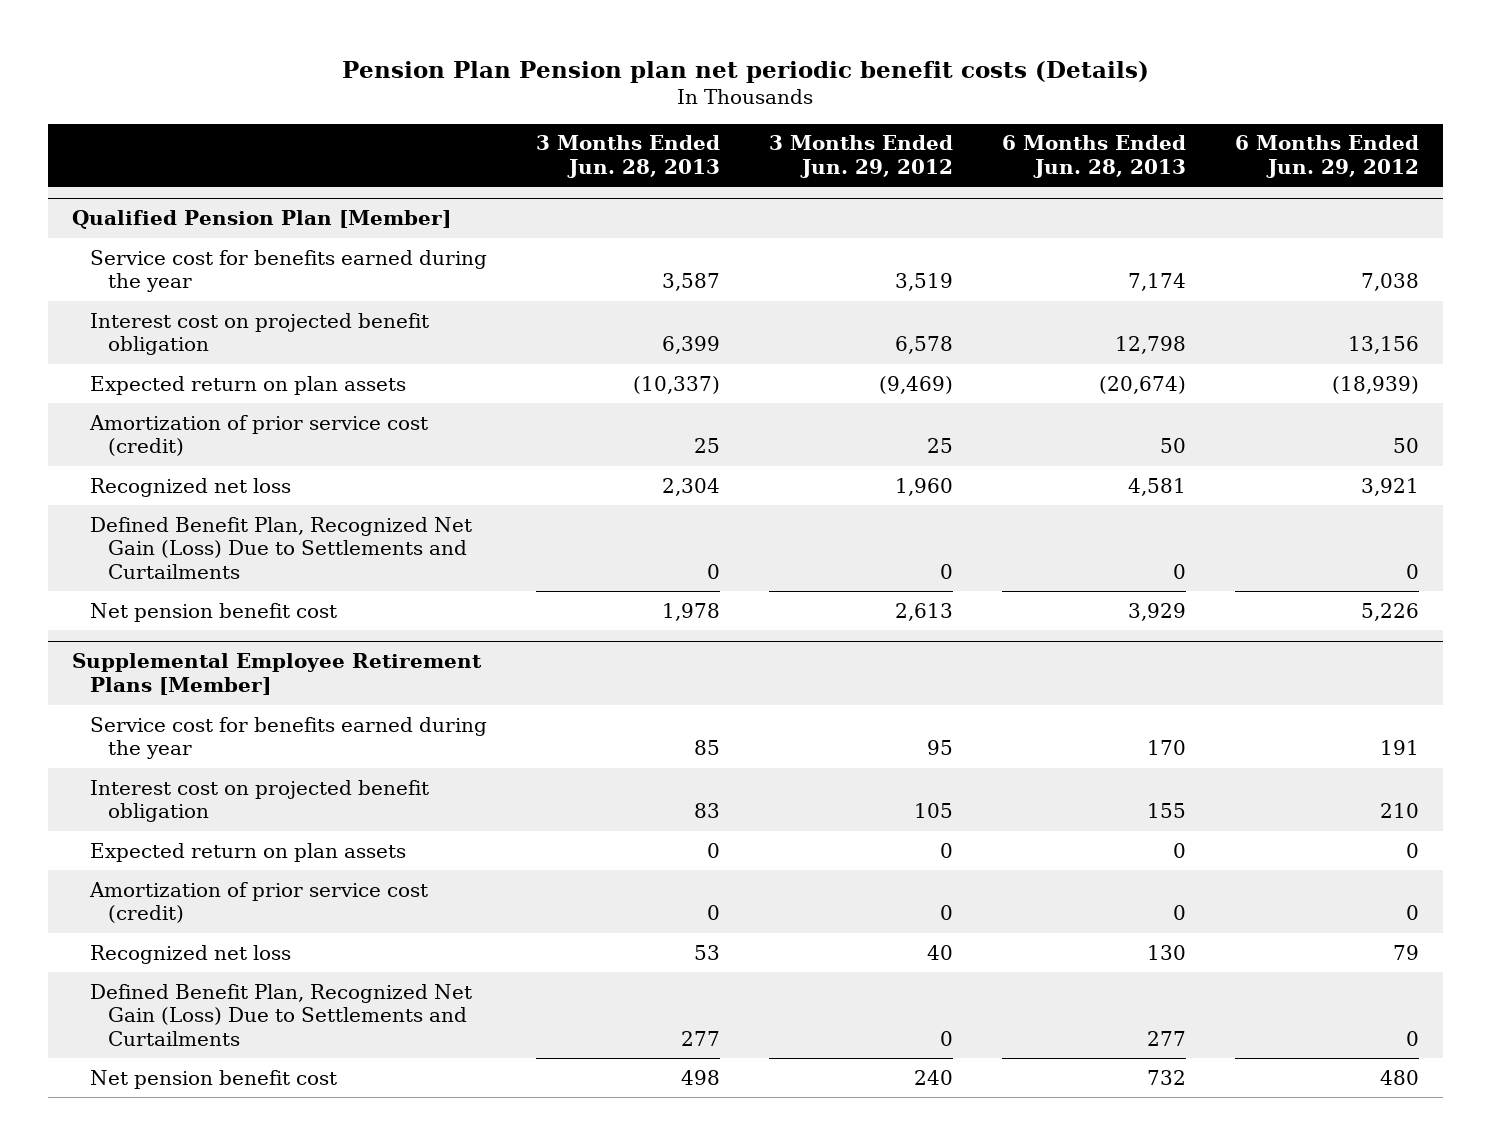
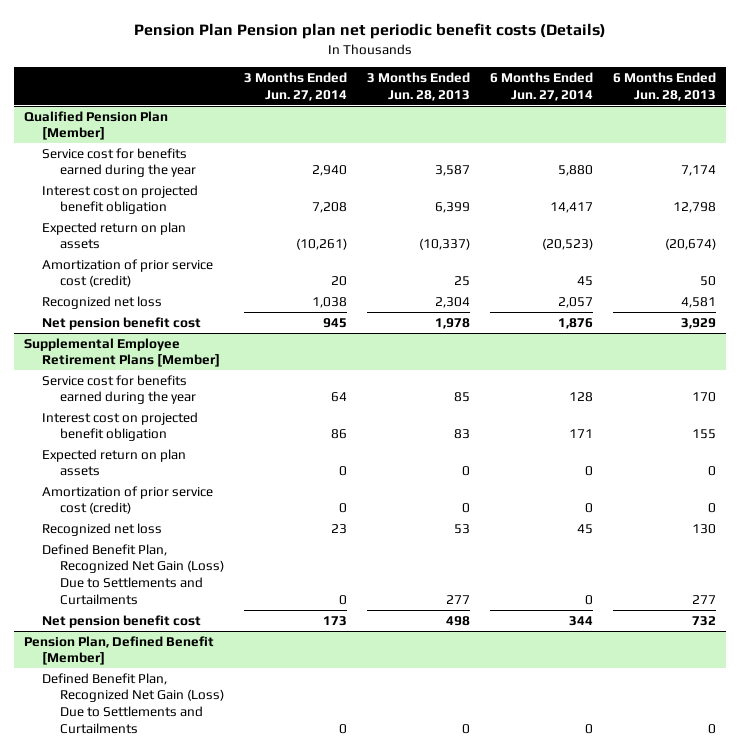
- | 3 Months Ended Jun. 28, 2013 | 3 Months Ended Jun. 29, 2012 | 6 Months Ended Jun. 28, 2013 | 6 Months Ended Jun. 29, 2012
+ | 3 Months Ended Jun. 27, 2014 | 3 Months Ended Jun. 28, 2013 | 6 Months Ended Jun. 27, 2014 | 6 Months Ended Jun. 28, 2013
@ Qualified Pension Plan [Member]
- Defined Benefit Plan, Recognized Net Gain (Loss) Due to Settlements and Curtailments | 0 | 0 | 0 | 0
+ Pension Plan, Defined Benefit [Member]
+ Defined Benefit Plan, Recognized Net Gain (Loss) Due to Settlements and Curtailments | 0 | 0 | 0 | 0

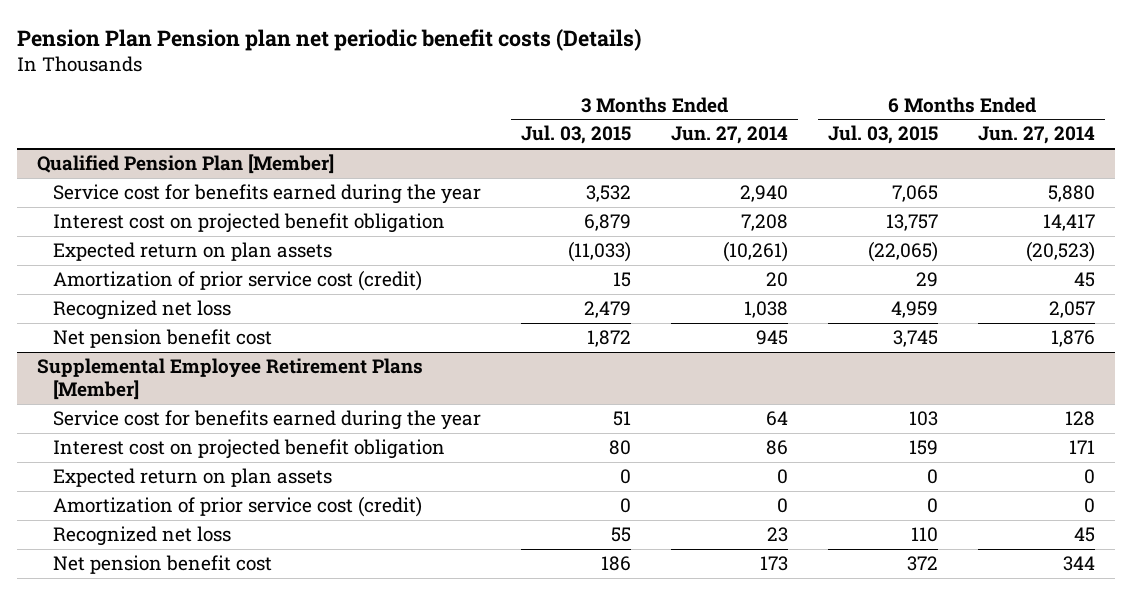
- | 3 Months Ended Jun. 27, 2014 | 3 Months Ended Jun. 28, 2013 | 6 Months Ended Jun. 27, 2014 | 6 Months Ended Jun. 28, 2013
+ | 3 Months Ended Jul. 03, 2015 | 3 Months Ended Jun. 27, 2014 | 6 Months Ended Jul. 03, 2015 | 6 Months Ended Jun. 27, 2014
@ Supplemental Employee Retirement Plans [Member]
- Defined Benefit Plan, Recognized Net Gain (Loss) Due to Settlements and Curtailments | 0 | 277 | 0 | 277
- Pension Plan, Defined Benefit [Member]
- Defined Benefit Plan, Recognized Net Gain (Loss) Due to Settlements and Curtailments | 0 | 0 | 0 | 0

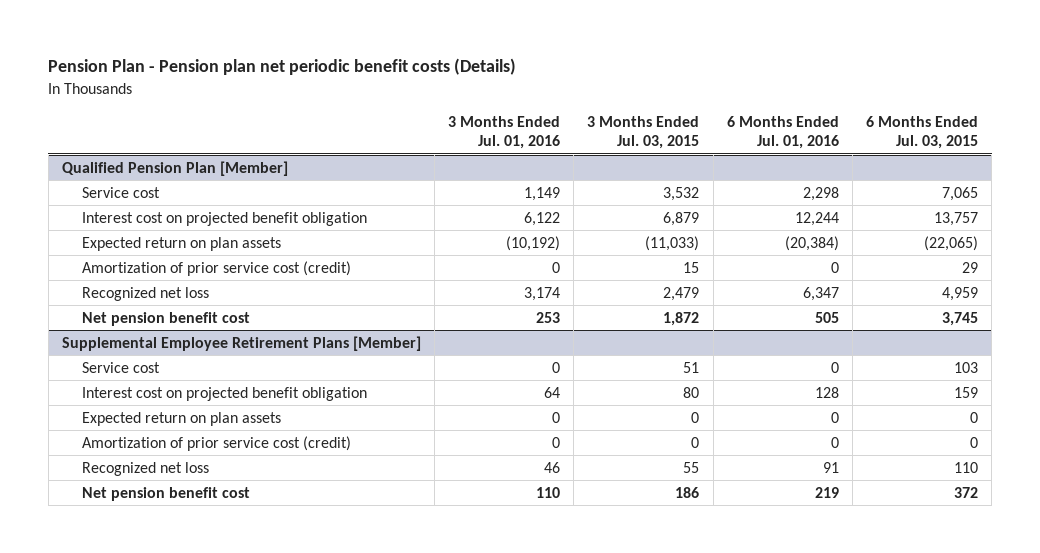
- Pension Plan Pension plan net periodic benefit costs (Details)
+ Pension Plan - Pension plan net periodic benefit costs (Details)
- | 3 Months Ended Jul. 03, 2015 | 3 Months Ended Jun. 27, 2014 | 6 Months Ended Jul. 03, 2015 | 6 Months Ended Jun. 27, 2014
+ | 3 Months Ended Jul. 01, 2016 | 3 Months Ended Jul. 03, 2015 | 6 Months Ended Jul. 01, 2016 | 6 Months Ended Jul. 03, 2015
@ Qualified Pension Plan [Member]
- Service cost for benefits earned during the year | 3,532 | 2,940 | 7,065 | 5,880
+ Service cost | 1,149 | 3,532 | 2,298 | 7,065
@ Supplemental Employee Retirement Plans [Member]
- Service cost for benefits earned during the year | 51 | 64 | 103 | 128
+ Service cost | 0 | 51 | 0 | 103

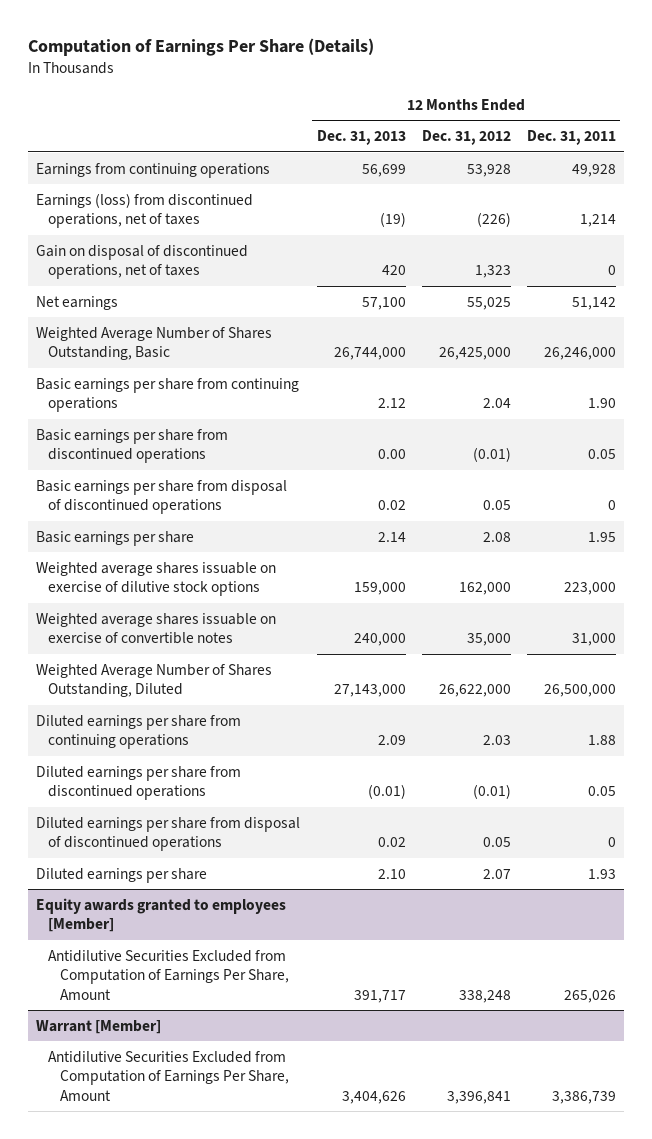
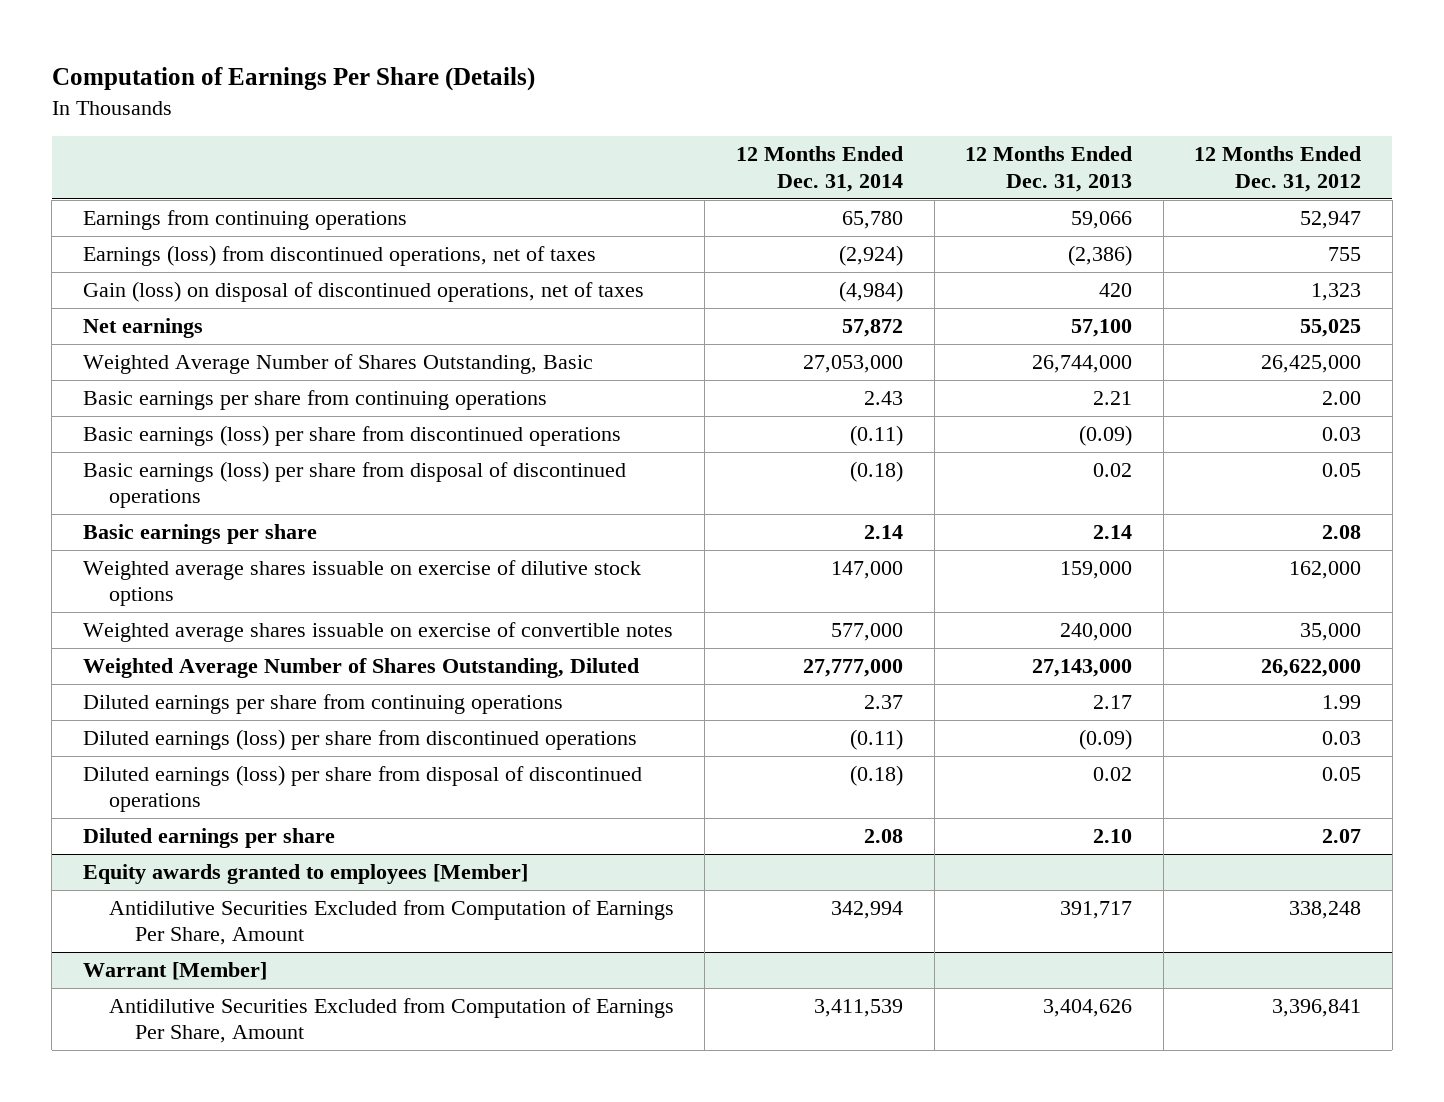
- | 12 Months Ended Dec. 31, 2013 | 12 Months Ended Dec. 31, 2012 | 12 Months Ended Dec. 31, 2011
+ | 12 Months Ended Dec. 31, 2014 | 12 Months Ended Dec. 31, 2013 | 12 Months Ended Dec. 31, 2012
- Earnings from continuing operations | 56,699 | 53,928 | 49,928
- Earnings (loss) from discontinued operations, net of taxes | (19) | (226) | 1,214
- Gain on disposal of discontinued operations, net of taxes | 420 | 1,323 | 0
+ Earnings from continuing operations | 65,780 | 59,066 | 52,947
+ Earnings (loss) from discontinued operations, net of taxes | (2,924) | (2,386) | 755
+ Gain (loss) on disposal of discontinued operations, net of taxes | (4,984) | 420 | 1,323
- Basic earnings per share from continuing operations | 2.12 | 2.04 | 1.90
- Basic earnings per share from discontinued operations | 0.00 | (0.01) | 0.05
- Basic earnings per share from disposal of discontinued operations | 0.02 | 0.05 | 0
+ Basic earnings per share from continuing operations | 2.43 | 2.21 | 2.00
+ Basic earnings (loss) per share from discontinued operations | (0.11) | (0.09) | 0.03
+ Basic earnings (loss) per share from disposal of discontinued operations | (0.18) | 0.02 | 0.05
- Diluted earnings per share from continuing operations | 2.09 | 2.03 | 1.88
- Diluted earnings per share from discontinued operations | (0.01) | (0.01) | 0.05
- Diluted earnings per share from disposal of discontinued operations | 0.02 | 0.05 | 0
+ Diluted earnings per share from continuing operations | 2.37 | 2.17 | 1.99
+ Diluted earnings (loss) per share from discontinued operations | (0.11) | (0.09) | 0.03
+ Diluted earnings (loss) per share from disposal of discontinued operations | (0.18) | 0.02 | 0.05

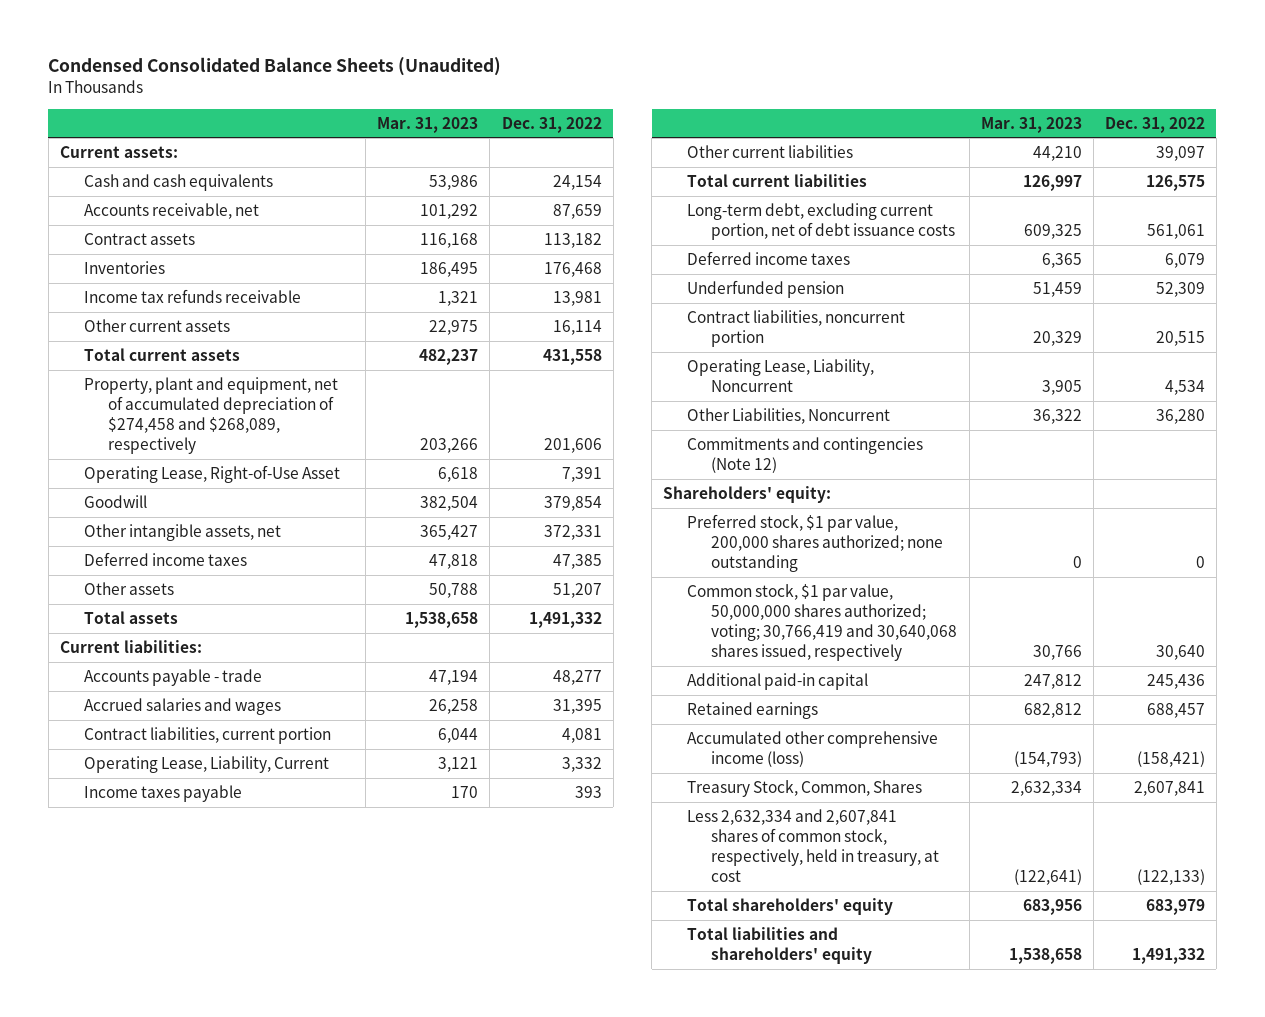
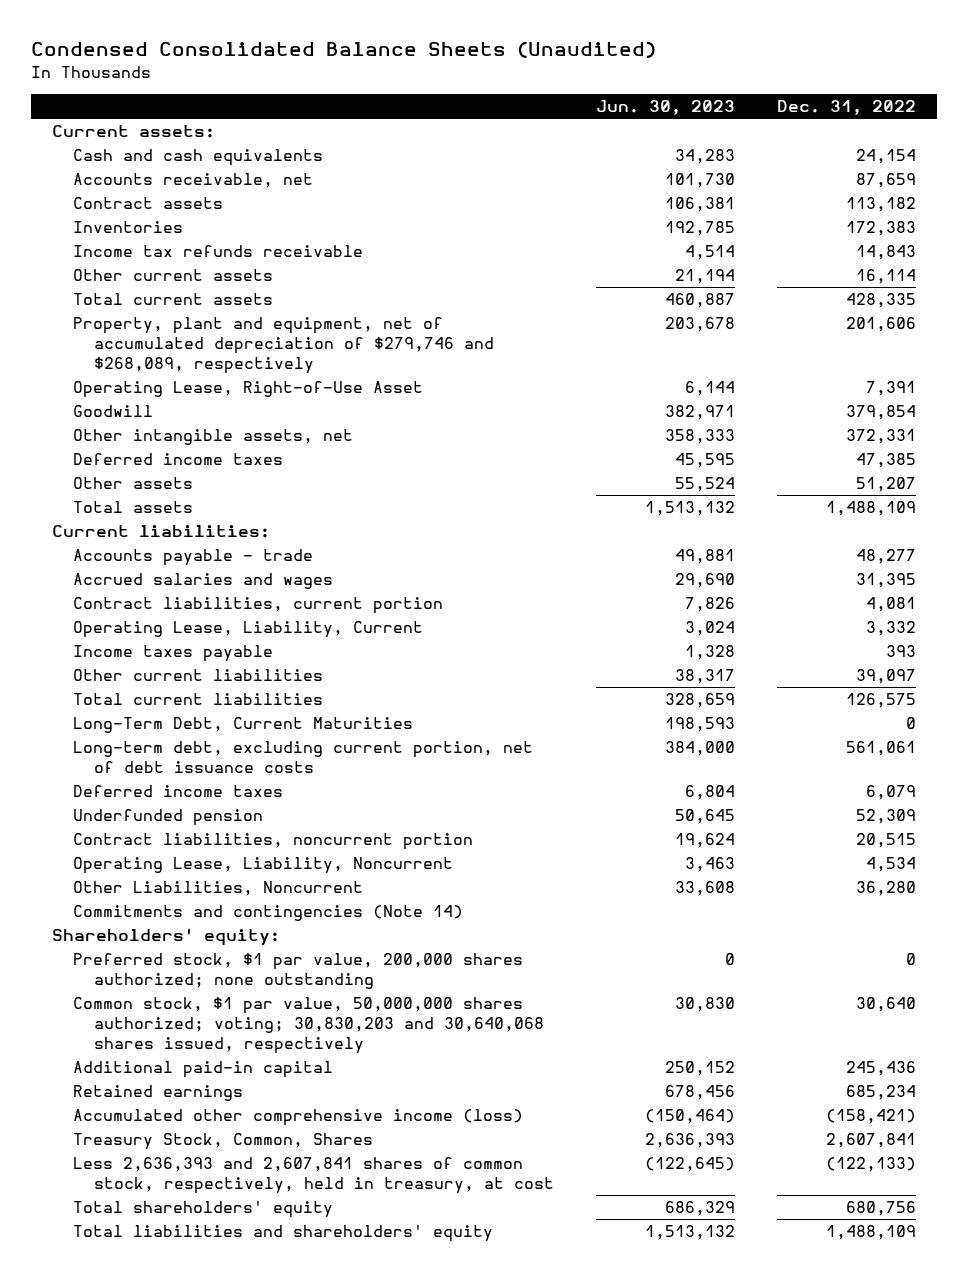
- | Mar. 31, 2023 | Dec. 31, 2022
+ | Jun. 30, 2023 | Dec. 31, 2022
- Inventories | 186,495 | 176,468
- Income tax refunds receivable | 1,321 | 13,981
+ Inventories | 192,785 | 172,383
+ Income tax refunds receivable | 4,514 | 14,843
- Total current assets | 482,237 | 431,558
- Property, plant and equipment, net of accumulated depreciation of $274,458 and $268,089, respectively | 203,266 | 201,606
+ Total current assets | 460,887 | 428,335
+ Property, plant and equipment, net of accumulated depreciation of $279,746 and $268,089, respectively | 203,678 | 201,606
- Total assets | 1,538,658 | 1,491,332
+ Total assets | 1,513,132 | 1,488,109
+ Long-Term Debt, Current Maturities | 198,593 | 0
- Commitments and contingencies (Note 12)
+ Commitments and contingencies (Note 14)
- Common stock, $1 par value, 50,000,000 shares authorized; voting; 30,766,419 and 30,640,068 shares issued, respectively | 30,766 | 30,640
+ Common stock, $1 par value, 50,000,000 shares authorized; voting; 30,830,203 and 30,640,068 shares issued, respectively | 30,830 | 30,640
- Retained earnings | 682,812 | 688,457
+ Retained earnings | 678,456 | 685,234
- Less 2,632,334 and 2,607,841 shares of common stock, respectively, held in treasury, at cost | (122,641) | (122,133)
- Total shareholders' equity | 683,956 | 683,979
- Total liabilities and shareholders' equity | 1,538,658 | 1,491,332
+ Less 2,636,393 and 2,607,841 shares of common stock, respectively, held in treasury, at cost | (122,645) | (122,133)
+ Total shareholders' equity | 686,329 | 680,756
+ Total liabilities and shareholders' equity | 1,513,132 | 1,488,109

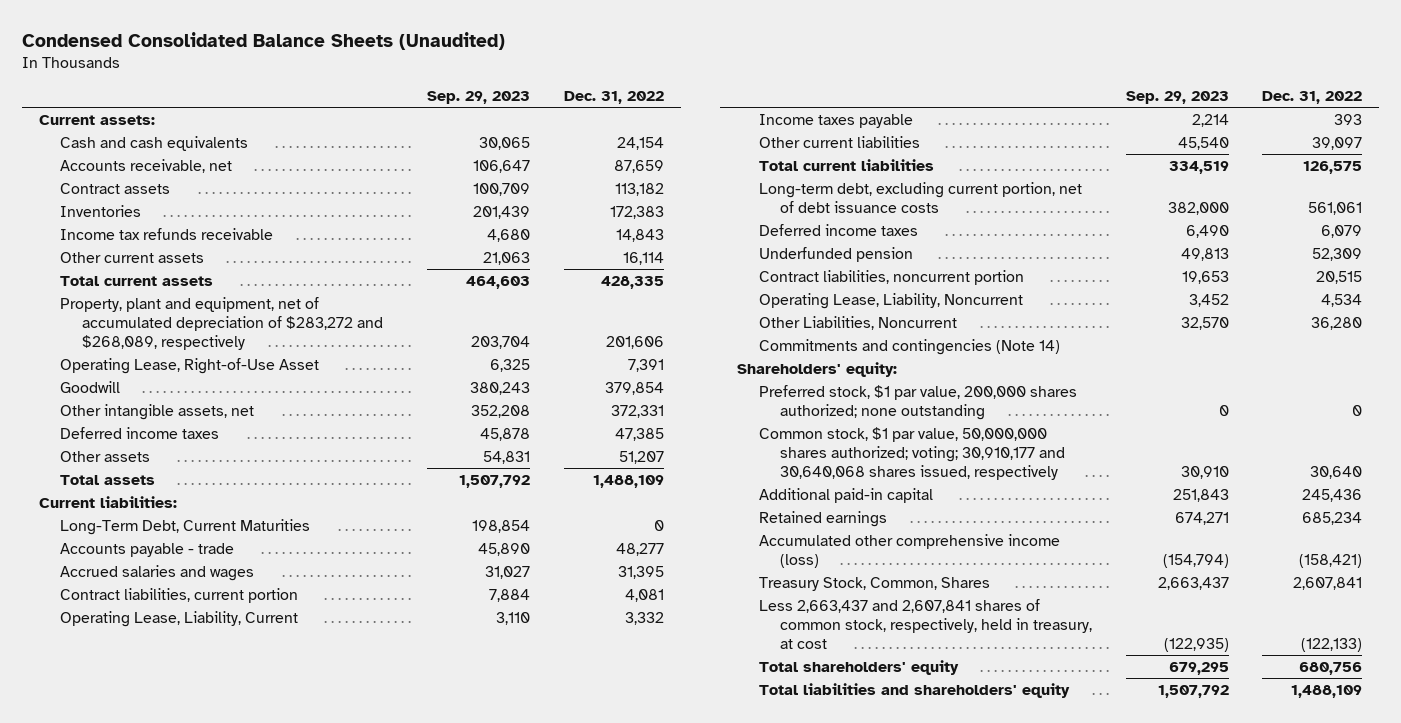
- | Jun. 30, 2023 | Dec. 31, 2022
+ | Sep. 29, 2023 | Dec. 31, 2022
- Property, plant and equipment, net of accumulated depreciation of $279,746 and $268,089, respectively | 203,678 | 201,606
+ Property, plant and equipment, net of accumulated depreciation of $283,272 and $268,089, respectively | 203,704 | 201,606
moved up: Long-Term Debt, Current Maturities | 198,854 | 0
- Common stock, $1 par value, 50,000,000 shares authorized; voting; 30,830,203 and 30,640,068 shares issued, respectively | 30,830 | 30,640
+ Common stock, $1 par value, 50,000,000 shares authorized; voting; 30,910,177 and 30,640,068 shares issued, respectively | 30,910 | 30,640
- Less 2,636,393 and 2,607,841 shares of common stock, respectively, held in treasury, at cost | (122,645) | (122,133)
+ Less 2,663,437 and 2,607,841 shares of common stock, respectively, held in treasury, at cost | (122,935) | (122,133)

